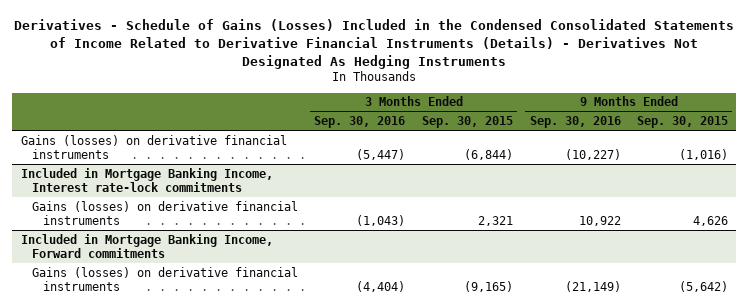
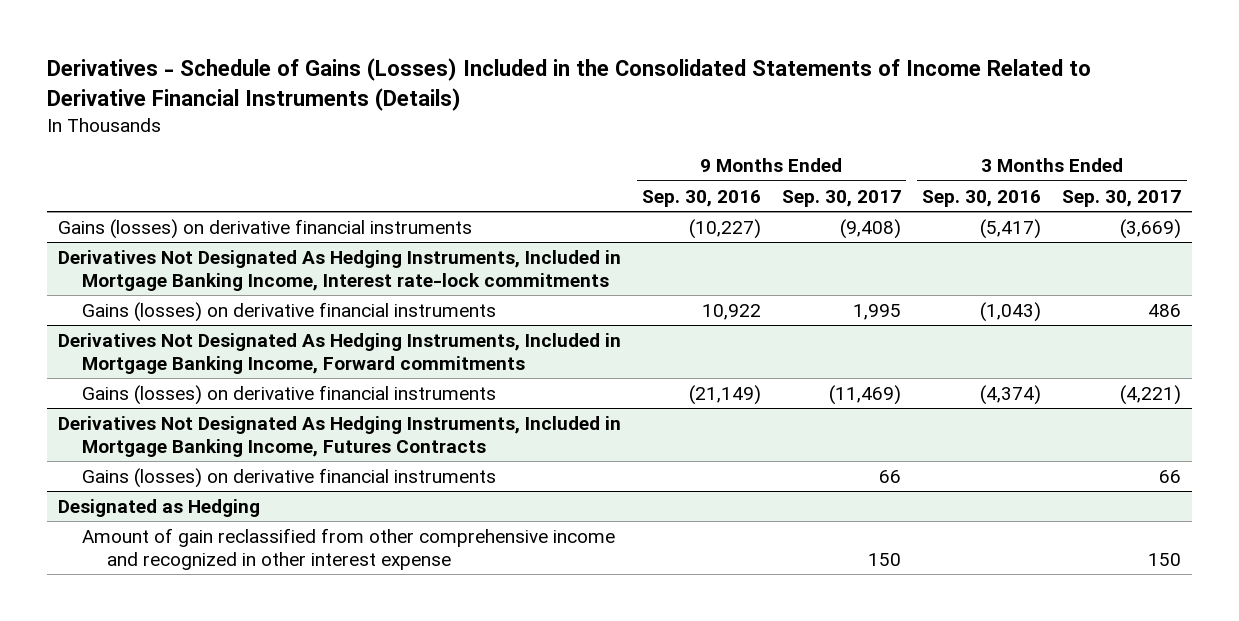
- Derivatives - Schedule of Gains (Losses) Included in the Condensed Consolidated Statements of Income Related to Derivative Financial Instruments (Details) - Derivatives Not Designated As Hedging Instruments
+ Derivatives - Schedule of Gains (Losses) Included in the Consolidated Statements of Income Related to Derivative Financial Instruments (Details)
- | 3 Months Ended Sep. 30, 2016 | 3 Months Ended Sep. 30, 2015 | 9 Months Ended Sep. 30, 2016 | 9 Months Ended Sep. 30, 2015
+ | 9 Months Ended Sep. 30, 2016 | 9 Months Ended Sep. 30, 2017 | 3 Months Ended Sep. 30, 2016 | 3 Months Ended Sep. 30, 2017
- Gains (losses) on derivative financial instruments | (5,447) | (6,844) | (10,227) | (1,016)
- Included in Mortgage Banking Income, Interest rate-lock commitments
+ Gains (losses) on derivative financial instruments | (10,227) | (9,408) | (5,417) | (3,669)
+ Derivatives Not Designated As Hedging Instruments, Included in Mortgage Banking Income, Interest rate-lock commitments
- Included in Mortgage Banking Income, Forward commitments
- Gains (losses) on derivative financial instruments | (4,404) | (9,165) | (21,149) | (5,642)
+ Derivatives Not Designated As Hedging Instruments, Included in Mortgage Banking Income, Forward commitments
+ Gains (losses) on derivative financial instruments | (21,149) | (11,469) | (4,374) | (4,221)
+ Derivatives Not Designated As Hedging Instruments, Included in Mortgage Banking Income, Futures Contracts
+ Gains (losses) on derivative financial instruments | | 66 | | 66
+ Designated as Hedging
+ Amount of gain reclassified from other comprehensive income and recognized in other interest expense | | 150 | | 150

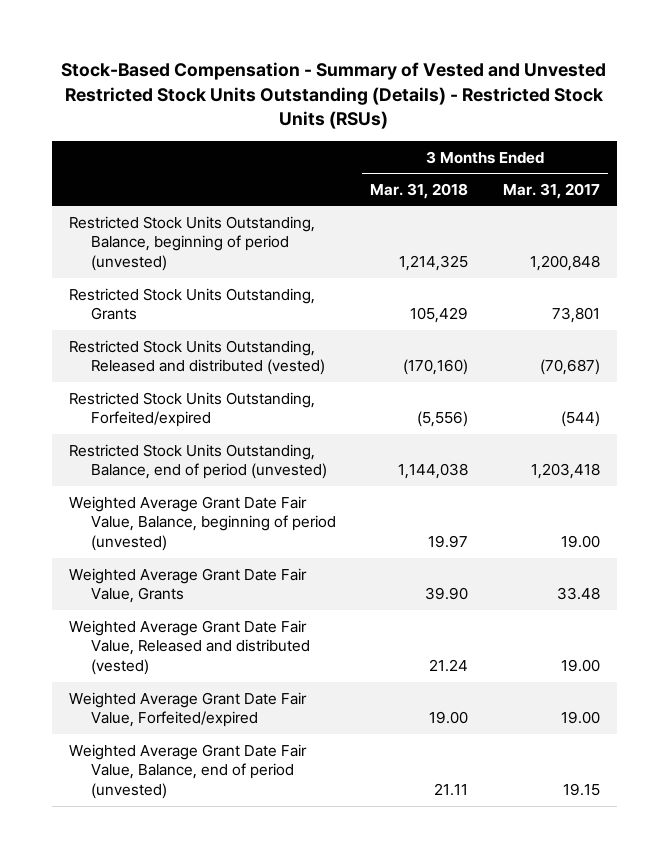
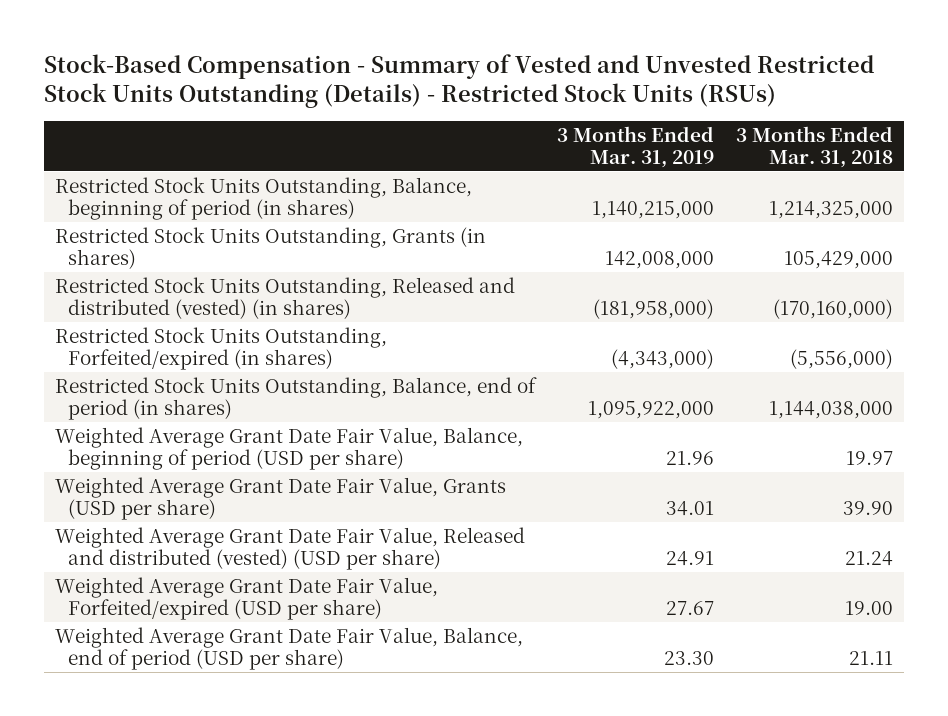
- | 3 Months Ended Mar. 31, 2018 | 3 Months Ended Mar. 31, 2017
+ | 3 Months Ended Mar. 31, 2019 | 3 Months Ended Mar. 31, 2018
- Restricted Stock Units Outstanding, Balance, beginning of period (unvested) | 1,214,325 | 1,200,848
- Restricted Stock Units Outstanding, Grants | 105,429 | 73,801
- Restricted Stock Units Outstanding, Released and distributed (vested) | (170,160) | (70,687)
- Restricted Stock Units Outstanding, Forfeited/expired | (5,556) | (544)
- Restricted Stock Units Outstanding, Balance, end of period (unvested) | 1,144,038 | 1,203,418
- Weighted Average Grant Date Fair Value, Balance, beginning of period (unvested) | 19.97 | 19.00
- Weighted Average Grant Date Fair Value, Grants | 39.90 | 33.48
- Weighted Average Grant Date Fair Value, Released and distributed (vested) | 21.24 | 19.00
- Weighted Average Grant Date Fair Value, Forfeited/expired | 19.00 | 19.00
- Weighted Average Grant Date Fair Value, Balance, end of period (unvested) | 21.11 | 19.15
+ Restricted Stock Units Outstanding, Balance, beginning of period (in shares) | 1,140,215,000 | 1,214,325,000
+ Restricted Stock Units Outstanding, Grants (in shares) | 142,008,000 | 105,429,000
+ Restricted Stock Units Outstanding, Released and distributed (vested) (in shares) | (181,958,000) | (170,160,000)
+ Restricted Stock Units Outstanding, Forfeited/expired (in shares) | (4,343,000) | (5,556,000)
+ Restricted Stock Units Outstanding, Balance, end of period (in shares) | 1,095,922,000 | 1,144,038,000
+ Weighted Average Grant Date Fair Value, Balance, beginning of period (USD per share) | 21.96 | 19.97
+ Weighted Average Grant Date Fair Value, Grants (USD per share) | 34.01 | 39.90
+ Weighted Average Grant Date Fair Value, Released and distributed (vested) (USD per share) | 24.91 | 21.24
+ Weighted Average Grant Date Fair Value, Forfeited/expired (USD per share) | 27.67 | 19.00
+ Weighted Average Grant Date Fair Value, Balance, end of period (USD per share) | 23.30 | 21.11

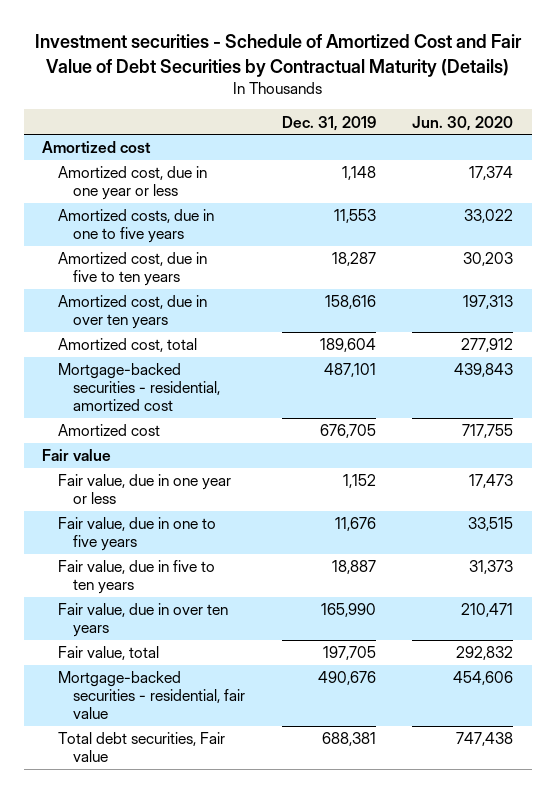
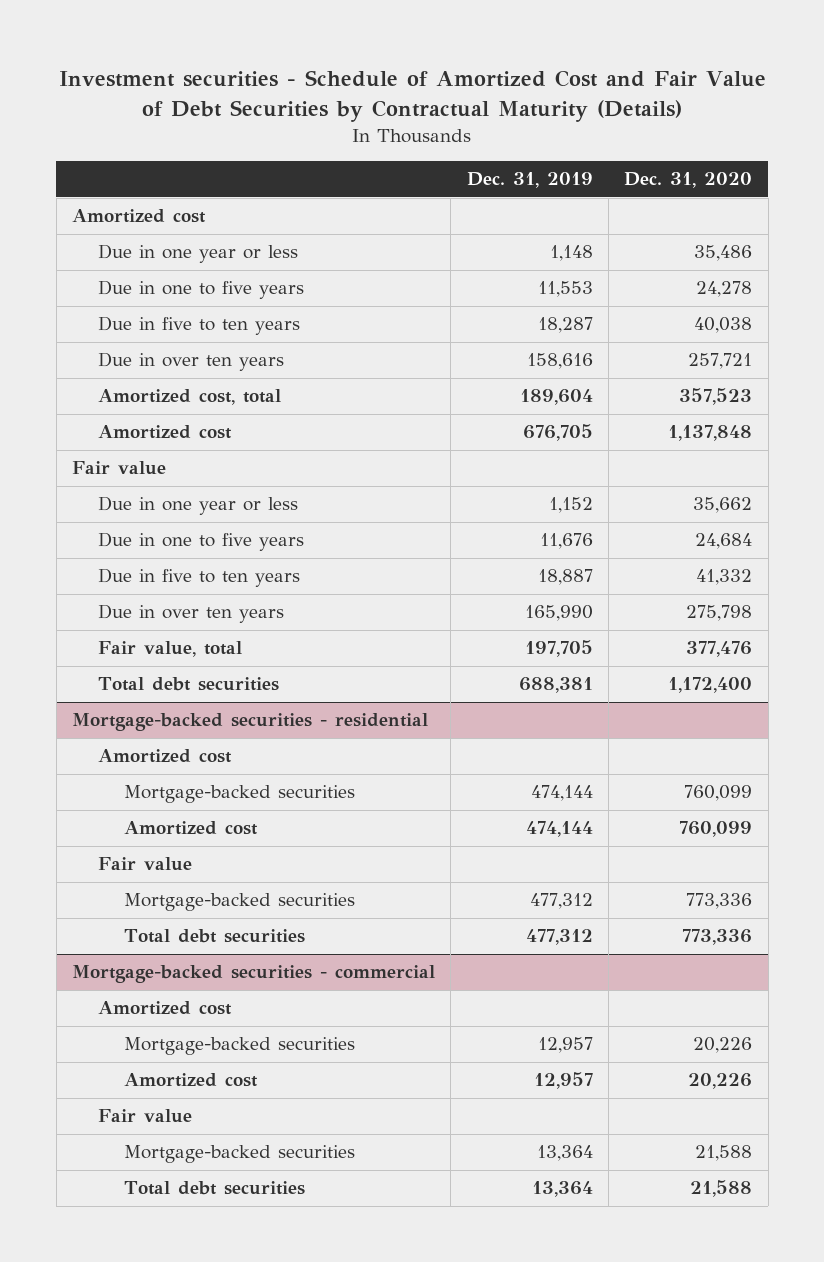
- | Dec. 31, 2019 | Jun. 30, 2020
+ | Dec. 31, 2019 | Dec. 31, 2020
- Amortized cost, due in one year or less | 1,148 | 17,374
- Amortized costs, due in one to five years | 11,553 | 33,022
- Amortized cost, due in five to ten years | 18,287 | 30,203
- Amortized cost, due in over ten years | 158,616 | 197,313
+ Due in one year or less | 1,148 | 35,486
+ Due in one to five years | 11,553 | 24,278
+ Due in five to ten years | 18,287 | 40,038
+ Due in over ten years | 158,616 | 257,721
- Mortgage-backed securities - residential, amortized cost | 487,101 | 439,843
- Fair value, due in one year or less | 1,152 | 17,473
- Fair value, due in one to five years | 11,676 | 33,515
- Fair value, due in five to ten years | 18,887 | 31,373
- Fair value, due in over ten years | 165,990 | 210,471
+ Due in one year or less | 1,152 | 35,662
+ Due in one to five years | 11,676 | 24,684
+ Due in five to ten years | 18,887 | 41,332
+ Due in over ten years | 165,990 | 275,798
- Mortgage-backed securities - residential, fair value | 490,676 | 454,606
- Total debt securities, Fair value | 688,381 | 747,438
+ Total debt securities | 688,381 | 1,172,400
+ Mortgage-backed securities - residential
+ Amortized cost
+ Mortgage-backed securities | 474,144 | 760,099
+ Amortized cost | 474,144 | 760,099
+ Fair value
+ Mortgage-backed securities | 477,312 | 773,336
+ Total debt securities | 477,312 | 773,336
+ Mortgage-backed securities - commercial
+ Amortized cost
+ Mortgage-backed securities | 12,957 | 20,226
+ Amortized cost | 12,957 | 20,226
+ Fair value
+ Mortgage-backed securities | 13,364 | 21,588
+ Total debt securities | 13,364 | 21,588

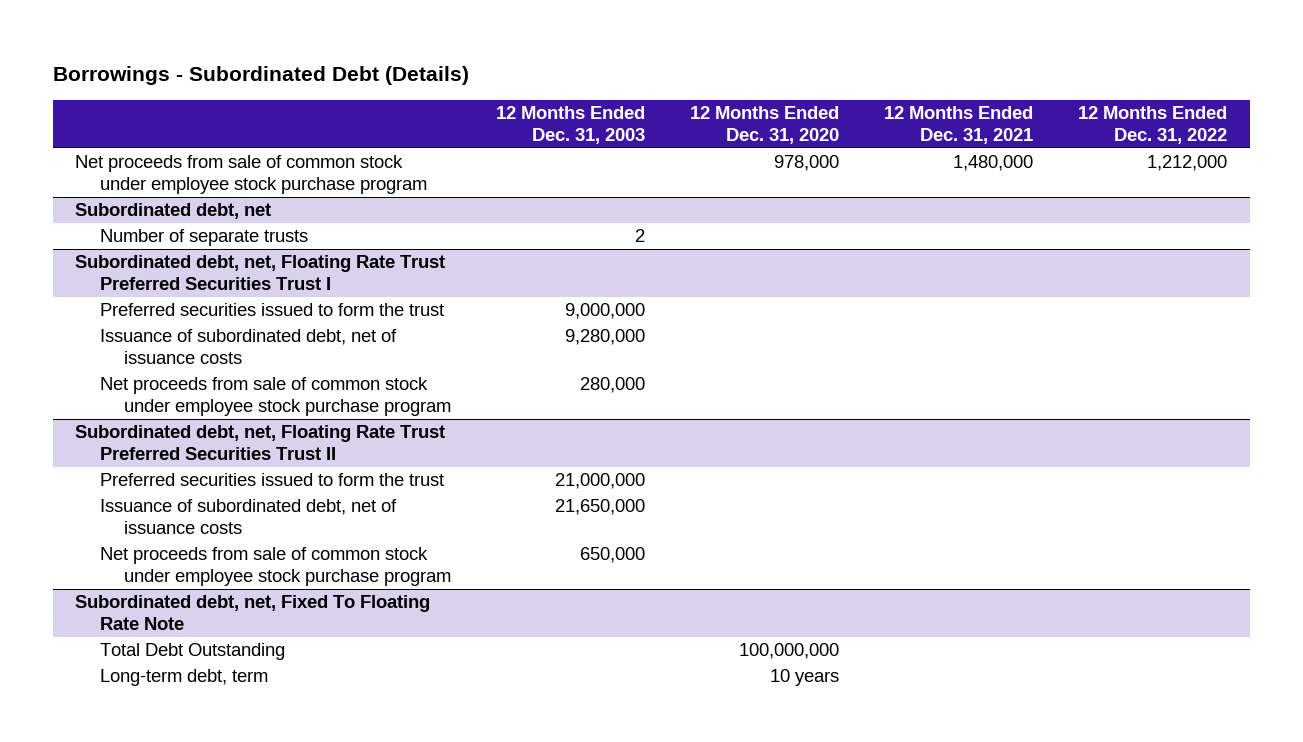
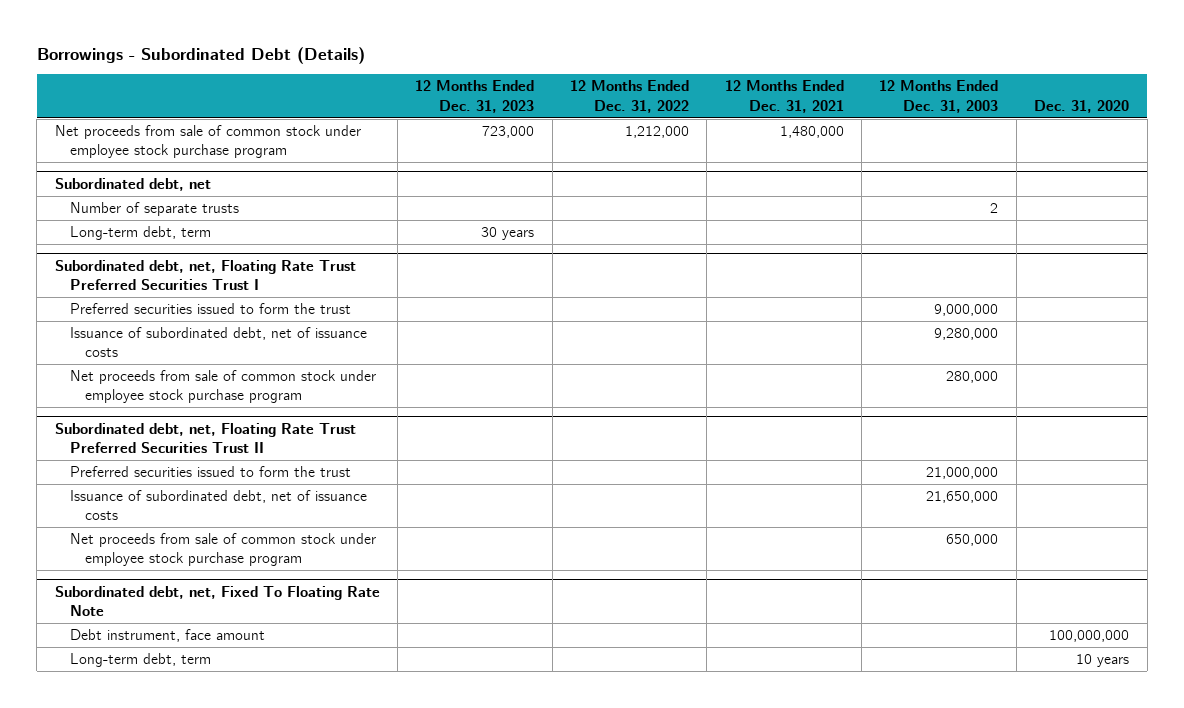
- | 12 Months Ended Dec. 31, 2003 | 12 Months Ended Dec. 31, 2020 | 12 Months Ended Dec. 31, 2021 | 12 Months Ended Dec. 31, 2022
+ | 12 Months Ended Dec. 31, 2023 | 12 Months Ended Dec. 31, 2022 | 12 Months Ended Dec. 31, 2021 | 12 Months Ended Dec. 31, 2003 | Dec. 31, 2020
@ Subordinated debt, net
+ Long-term debt, term | 30 years | | | |
@ Subordinated debt, net, Fixed To Floating Rate Note
- Total Debt Outstanding | | 100,000,000 | |
+ Debt instrument, face amount | | | | | 100,000,000

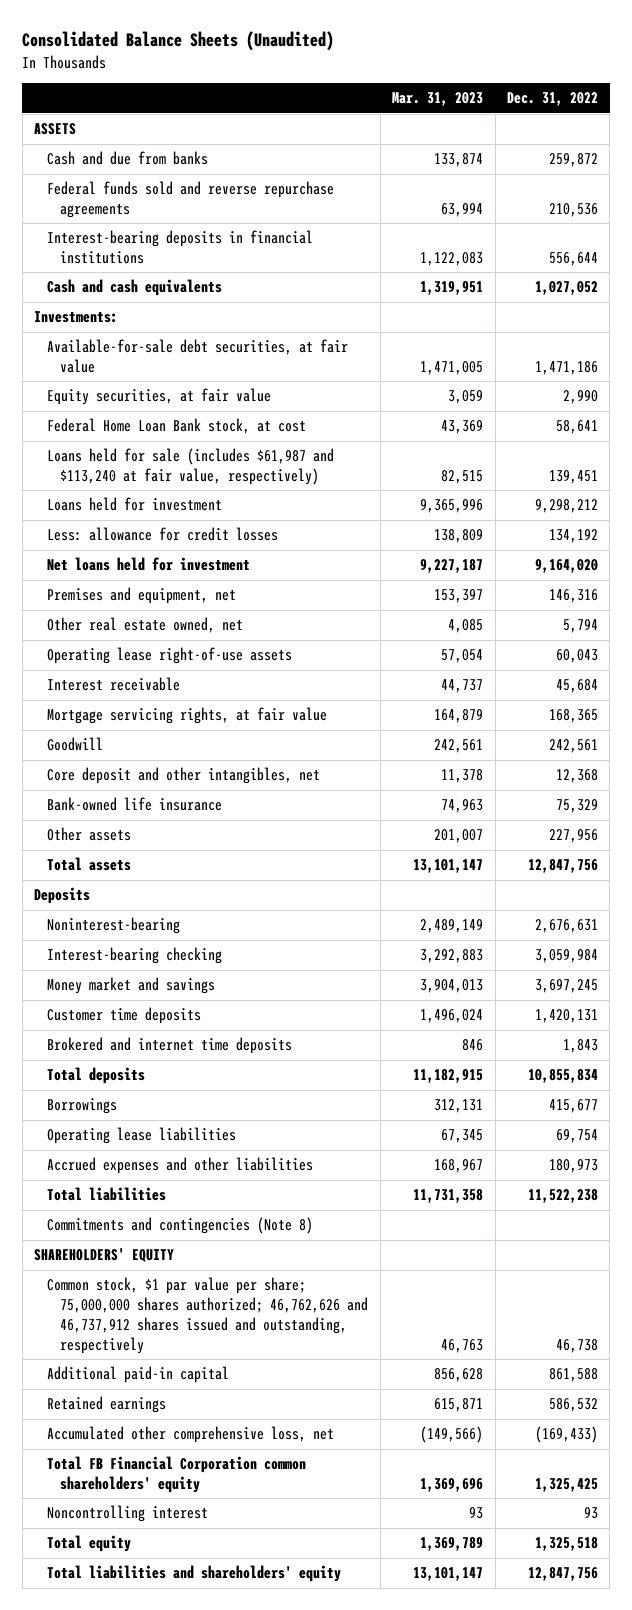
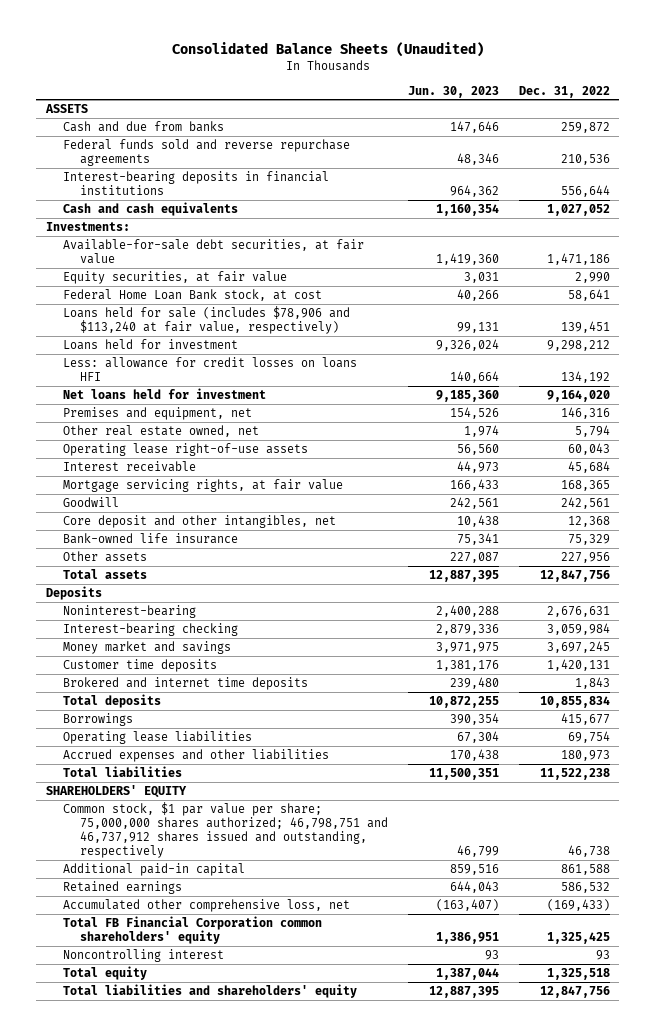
- | Mar. 31, 2023 | Dec. 31, 2022
+ | Jun. 30, 2023 | Dec. 31, 2022
- Loans held for sale (includes $61,987 and $113,240 at fair value, respectively) | 82,515 | 139,451
+ Loans held for sale (includes $78,906 and $113,240 at fair value, respectively) | 99,131 | 139,451
- Less: allowance for credit losses | 138,809 | 134,192
+ Less: allowance for credit losses on loans HFI | 140,664 | 134,192
- Commitments and contingencies (Note 8)
- Common stock, $1 par value per share; 75,000,000 shares authorized; 46,762,626 and 46,737,912 shares issued and outstanding, respectively | 46,763 | 46,738
+ Common stock, $1 par value per share; 75,000,000 shares authorized; 46,798,751 and 46,737,912 shares issued and outstanding, respectively | 46,799 | 46,738

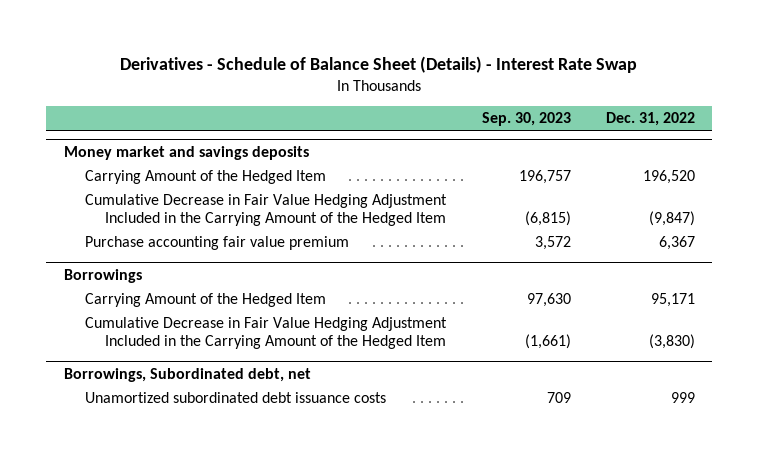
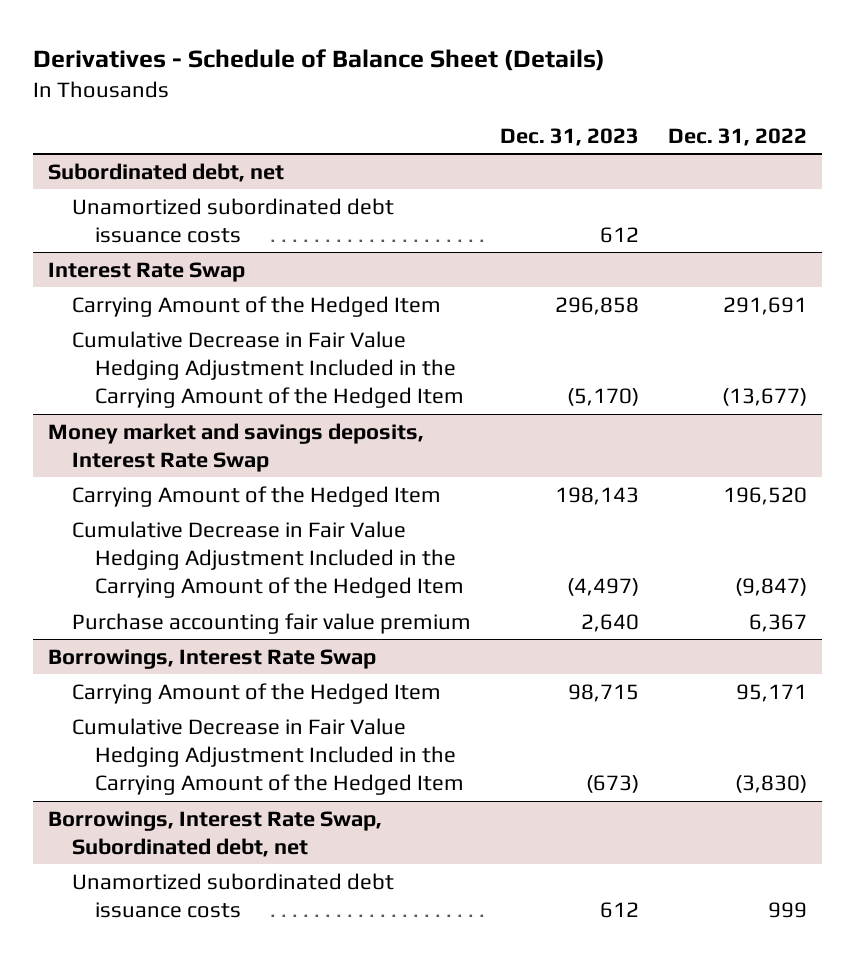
- Derivatives - Schedule of Balance Sheet (Details) - Interest Rate Swap
+ Derivatives - Schedule of Balance Sheet (Details)
- | Sep. 30, 2023 | Dec. 31, 2022
+ | Dec. 31, 2023 | Dec. 31, 2022
- Money market and savings deposits
+ Subordinated debt, net
+ Unamortized subordinated debt issuance costs | 612 |
+ Interest Rate Swap
+ Carrying Amount of the Hedged Item | 296,858 | 291,691
+ Cumulative Decrease in Fair Value Hedging Adjustment Included in the Carrying Amount of the Hedged Item | (5,170) | (13,677)
+ Money market and savings deposits, Interest Rate Swap
- Borrowings
+ Borrowings, Interest Rate Swap
- Borrowings, Subordinated debt, net
+ Borrowings, Interest Rate Swap, Subordinated debt, net

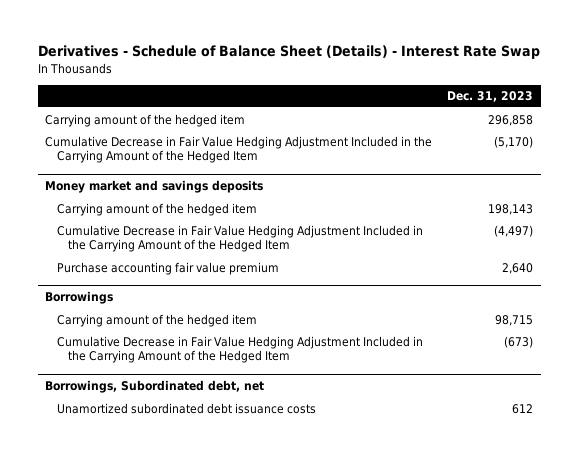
- Derivatives - Schedule of Balance Sheet (Details)
+ Derivatives - Schedule of Balance Sheet (Details) - Interest Rate Swap
- | Dec. 31, 2023 | Dec. 31, 2022
+ | Dec. 31, 2023
- Subordinated debt, net
- Unamortized subordinated debt issuance costs | 612 |
- Interest Rate Swap
- Carrying Amount of the Hedged Item | 296,858 | 291,691
+ Carrying amount of the hedged item | 296,858
- Money market and savings deposits, Interest Rate Swap
- Carrying Amount of the Hedged Item | 198,143 | 196,520
+ Money market and savings deposits
+ Carrying amount of the hedged item | 198,143
- Borrowings, Interest Rate Swap
- Carrying Amount of the Hedged Item | 98,715 | 95,171
+ Borrowings
+ Carrying amount of the hedged item | 98,715
- Borrowings, Interest Rate Swap, Subordinated debt, net
+ Borrowings, Subordinated debt, net

